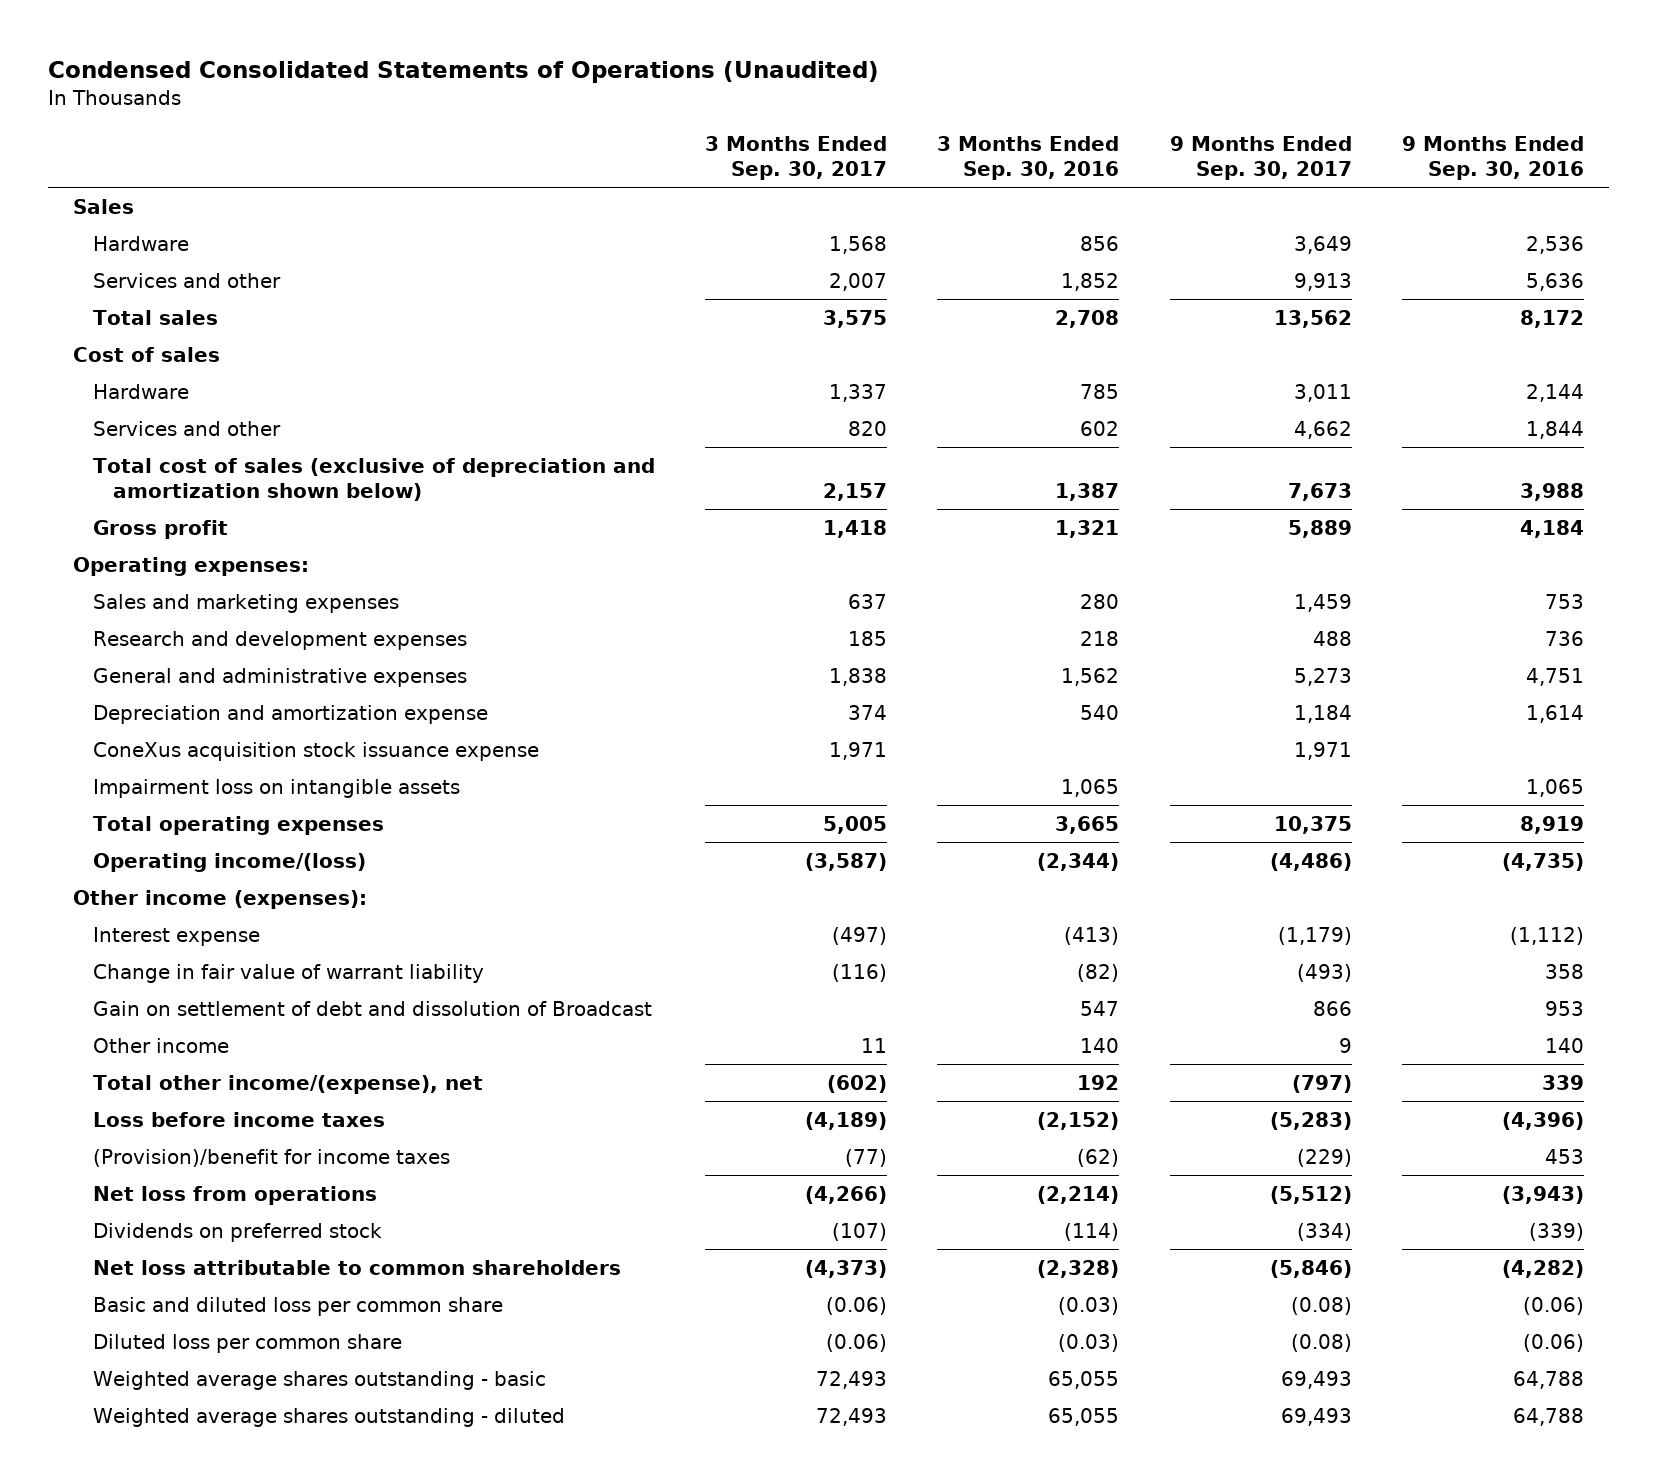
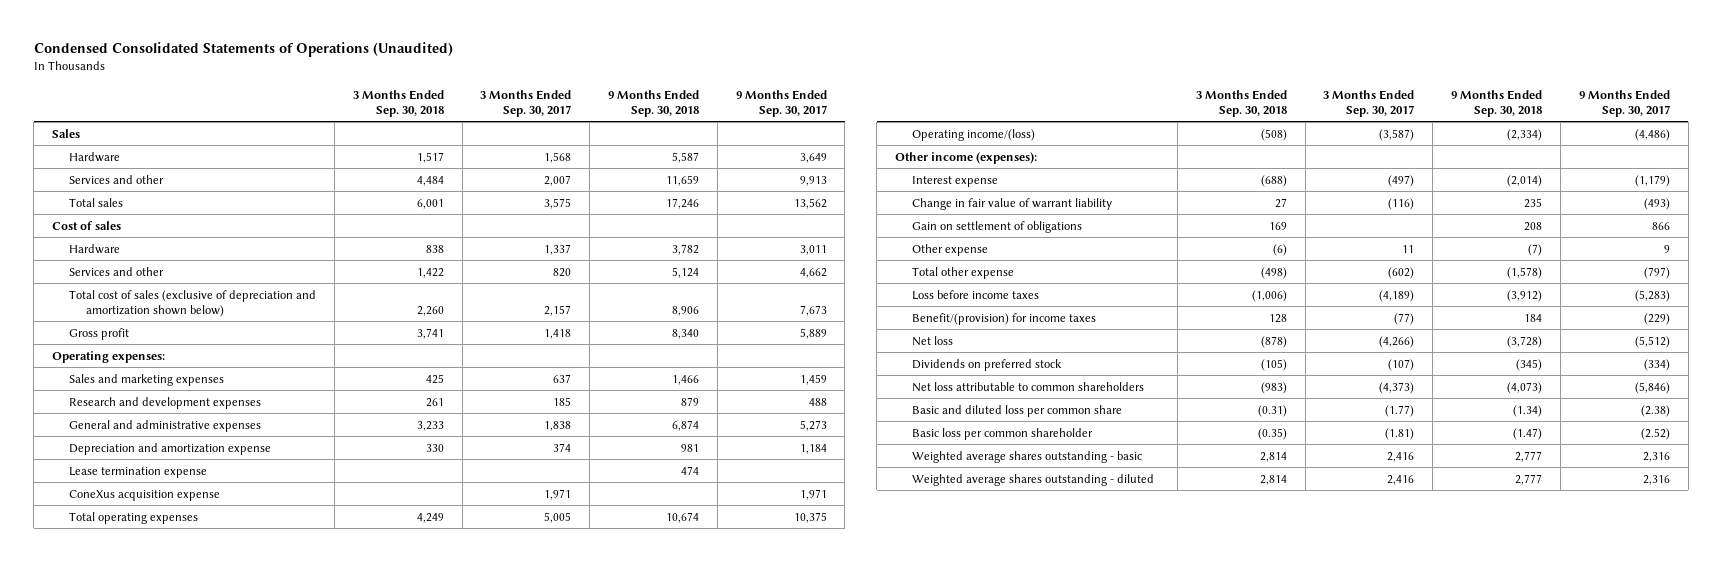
- | 3 Months Ended Sep. 30, 2017 | 3 Months Ended Sep. 30, 2016 | 9 Months Ended Sep. 30, 2017 | 9 Months Ended Sep. 30, 2016
+ | 3 Months Ended Sep. 30, 2018 | 3 Months Ended Sep. 30, 2017 | 9 Months Ended Sep. 30, 2018 | 9 Months Ended Sep. 30, 2017
- ConeXus acquisition stock issuance expense | 1,971 | | 1,971 |
- Impairment loss on intangible assets | | 1,065 | | 1,065
+ Lease termination expense | | | 474 |
+ ConeXus acquisition expense | | 1,971 | | 1,971
- Gain on settlement of debt and dissolution of Broadcast | | 547 | 866 | 953
- Other income | 11 | 140 | 9 | 140
- Total other income/(expense), net | (602) | 192 | (797) | 339
+ Gain on settlement of obligations | 169 | | 208 | 866
+ Other expense | (6) | 11 | (7) | 9
+ Total other expense | (498) | (602) | (1,578) | (797)
- (Provision)/benefit for income taxes | (77) | (62) | (229) | 453
- Net loss from operations | (4,266) | (2,214) | (5,512) | (3,943)
+ Benefit/(provision) for income taxes | 128 | (77) | 184 | (229)
+ Net loss | (878) | (4,266) | (3,728) | (5,512)
- Basic and diluted loss per common share | (0.06) | (0.03) | (0.08) | (0.06)
- Diluted loss per common share | (0.06) | (0.03) | (0.08) | (0.06)
- Weighted average shares outstanding - basic | 72,493 | 65,055 | 69,493 | 64,788
- Weighted average shares outstanding - diluted | 72,493 | 65,055 | 69,493 | 64,788
+ Basic and diluted loss per common share | (0.31) | (1.77) | (1.34) | (2.38)
+ Basic loss per common shareholder | (0.35) | (1.81) | (1.47) | (2.52)
+ Weighted average shares outstanding - basic | 2,814 | 2,416 | 2,777 | 2,316
+ Weighted average shares outstanding - diluted | 2,814 | 2,416 | 2,777 | 2,316

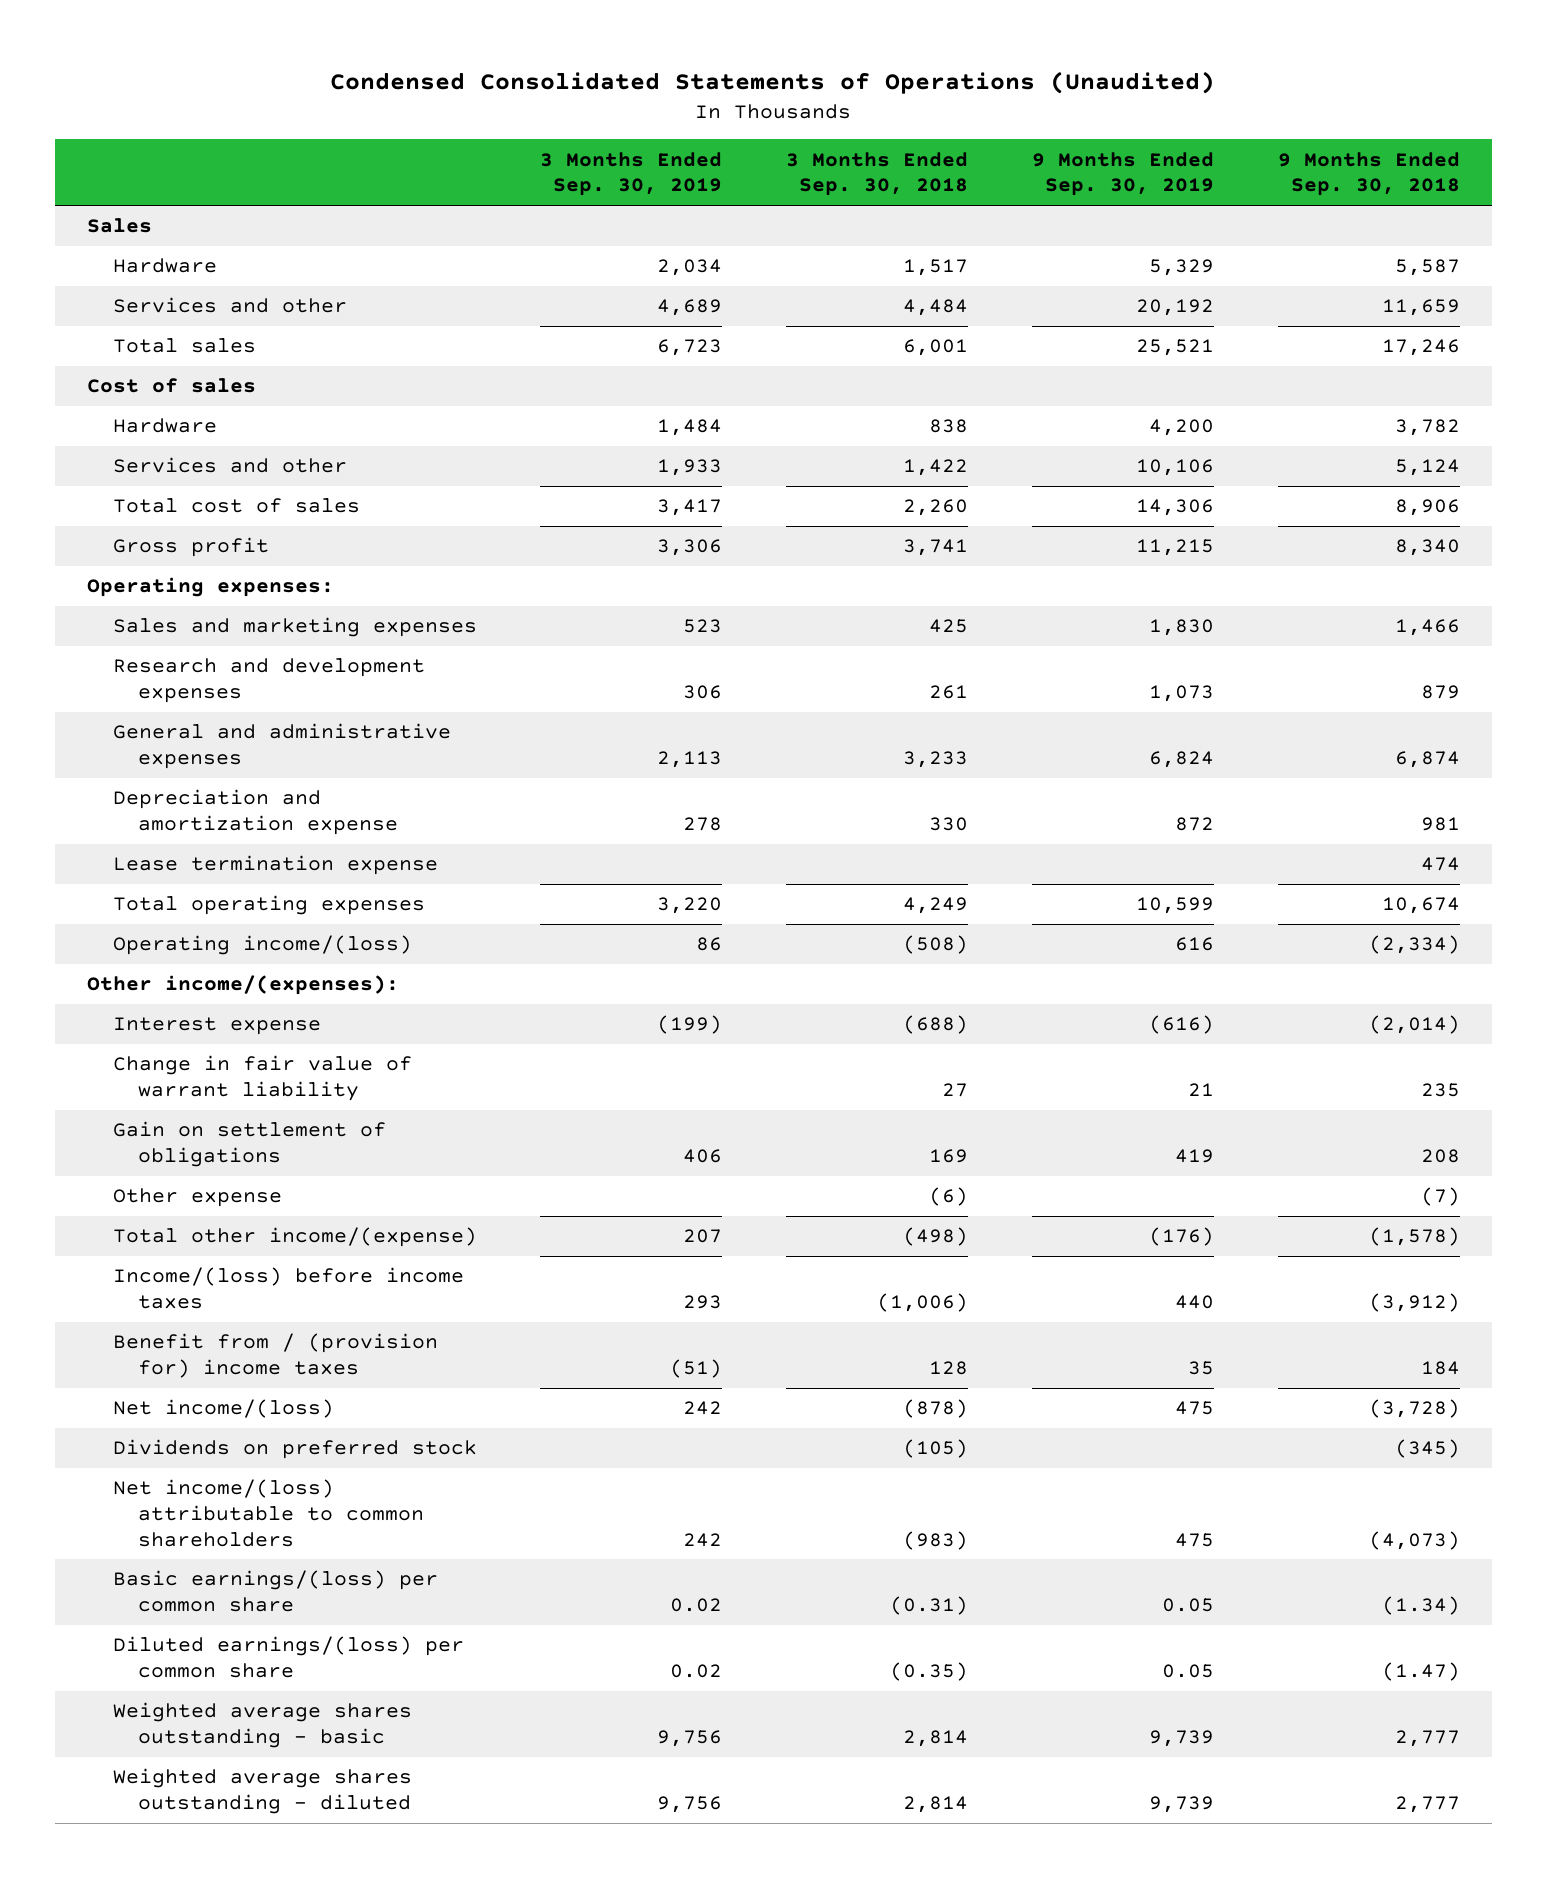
- | 3 Months Ended Sep. 30, 2018 | 3 Months Ended Sep. 30, 2017 | 9 Months Ended Sep. 30, 2018 | 9 Months Ended Sep. 30, 2017
+ | 3 Months Ended Sep. 30, 2019 | 3 Months Ended Sep. 30, 2018 | 9 Months Ended Sep. 30, 2019 | 9 Months Ended Sep. 30, 2018
- Total cost of sales (exclusive of depreciation and amortization shown below) | 2,260 | 2,157 | 8,906 | 7,673
+ Total cost of sales | 3,417 | 2,260 | 14,306 | 8,906
- ConeXus acquisition expense | | 1,971 | | 1,971
- Other income (expenses):
+ Other income/(expenses):
- Total other expense | (498) | (602) | (1,578) | (797)
- Loss before income taxes | (1,006) | (4,189) | (3,912) | (5,283)
- Benefit/(provision) for income taxes | 128 | (77) | 184 | (229)
- Net loss | (878) | (4,266) | (3,728) | (5,512)
+ Total other income/(expense) | 207 | (498) | (176) | (1,578)
+ Income/(loss) before income taxes | 293 | (1,006) | 440 | (3,912)
+ Benefit from / (provision for) income taxes | (51) | 128 | 35 | 184
+ Net income/(loss) | 242 | (878) | 475 | (3,728)
- Net loss attributable to common shareholders | (983) | (4,373) | (4,073) | (5,846)
- Basic and diluted loss per common share | (0.31) | (1.77) | (1.34) | (2.38)
- Basic loss per common shareholder | (0.35) | (1.81) | (1.47) | (2.52)
+ Net income/(loss) attributable to common shareholders | 242 | (983) | 475 | (4,073)
+ Basic earnings/(loss) per common share | 0.02 | (0.31) | 0.05 | (1.34)
+ Diluted earnings/(loss) per common share | 0.02 | (0.35) | 0.05 | (1.47)

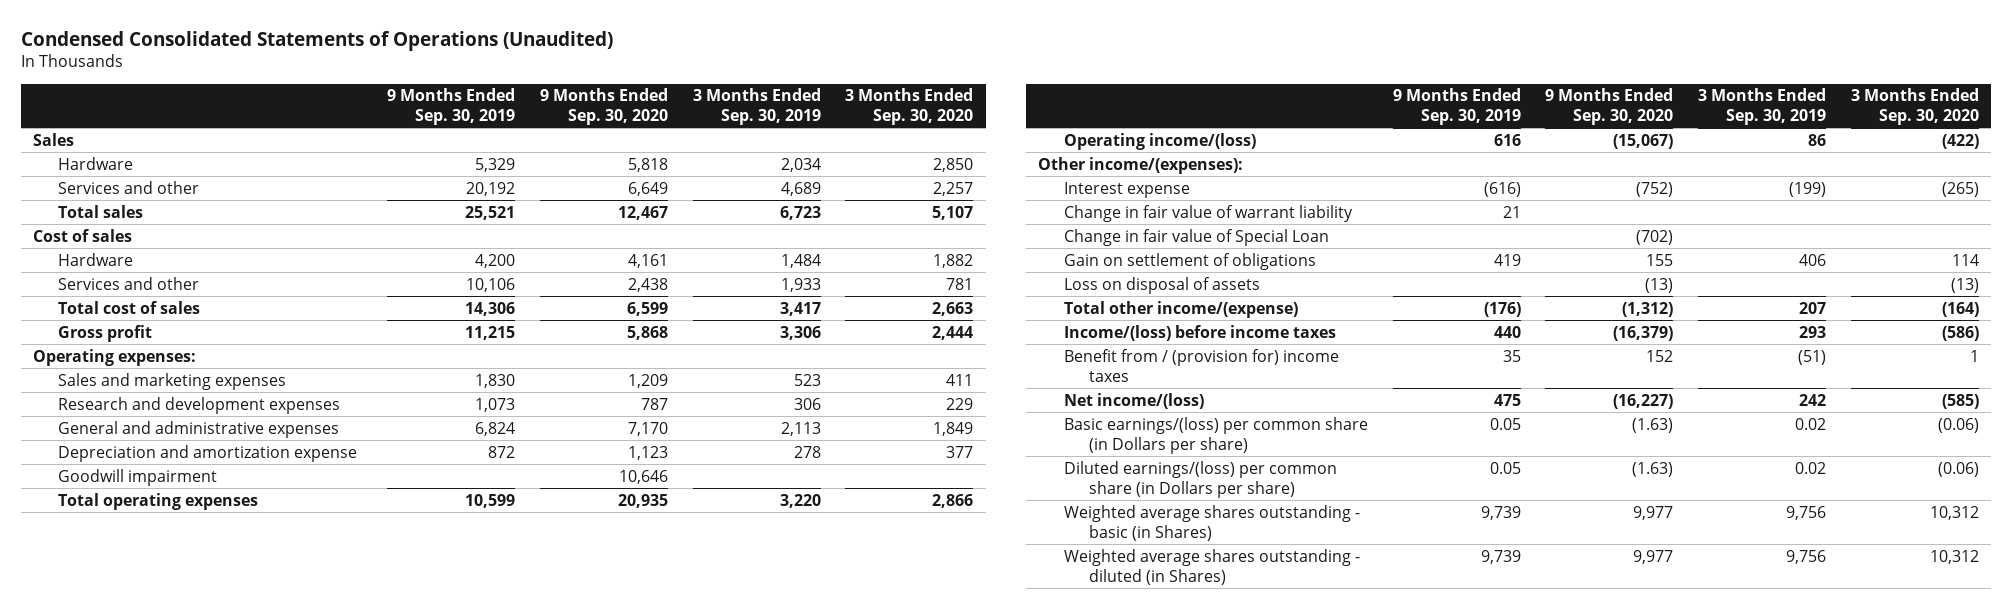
- | 3 Months Ended Sep. 30, 2019 | 3 Months Ended Sep. 30, 2018 | 9 Months Ended Sep. 30, 2019 | 9 Months Ended Sep. 30, 2018
+ | 9 Months Ended Sep. 30, 2019 | 9 Months Ended Sep. 30, 2020 | 3 Months Ended Sep. 30, 2019 | 3 Months Ended Sep. 30, 2020
- Lease termination expense | | | | 474
+ Goodwill impairment | | 10,646 | |
+ Change in fair value of Special Loan | | (702) | |
- Other expense | | (6) | | (7)
+ Loss on disposal of assets | | (13) | | (13)
- Dividends on preferred stock | | (105) | | (345)
- Net income/(loss) attributable to common shareholders | 242 | (983) | 475 | (4,073)
- Basic earnings/(loss) per common share | 0.02 | (0.31) | 0.05 | (1.34)
- Diluted earnings/(loss) per common share | 0.02 | (0.35) | 0.05 | (1.47)
- Weighted average shares outstanding - basic | 9,756 | 2,814 | 9,739 | 2,777
- Weighted average shares outstanding - diluted | 9,756 | 2,814 | 9,739 | 2,777
+ Basic earnings/(loss) per common share (in Dollars per share) | 0.05 | (1.63) | 0.02 | (0.06)
+ Diluted earnings/(loss) per common share (in Dollars per share) | 0.05 | (1.63) | 0.02 | (0.06)
+ Weighted average shares outstanding - basic (in Shares) | 9,739 | 9,977 | 9,756 | 10,312
+ Weighted average shares outstanding - diluted (in Shares) | 9,739 | 9,977 | 9,756 | 10,312

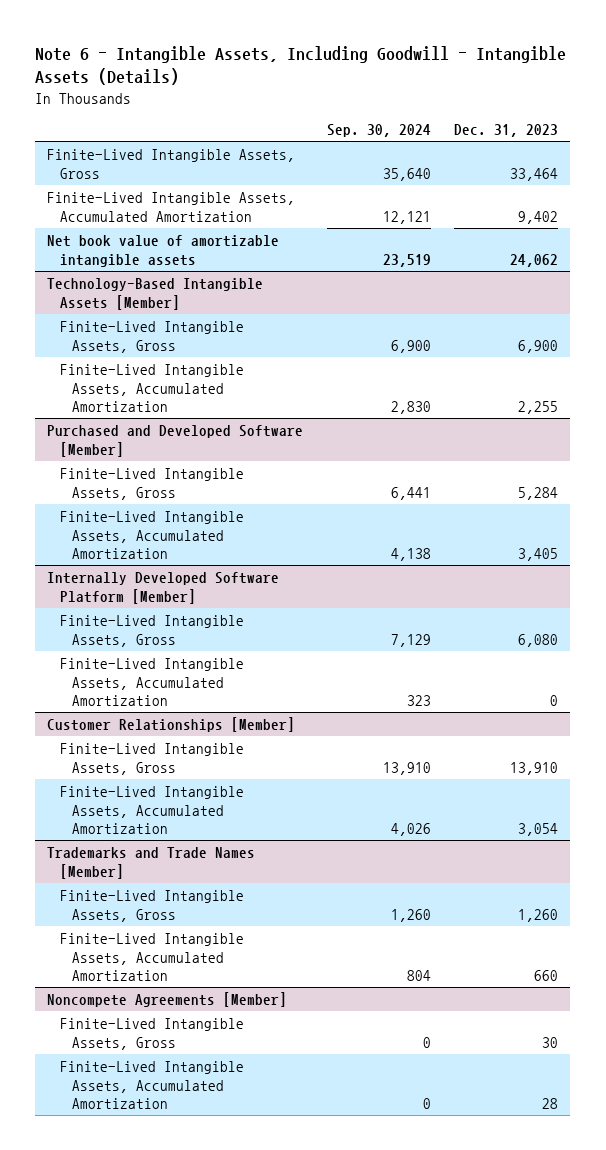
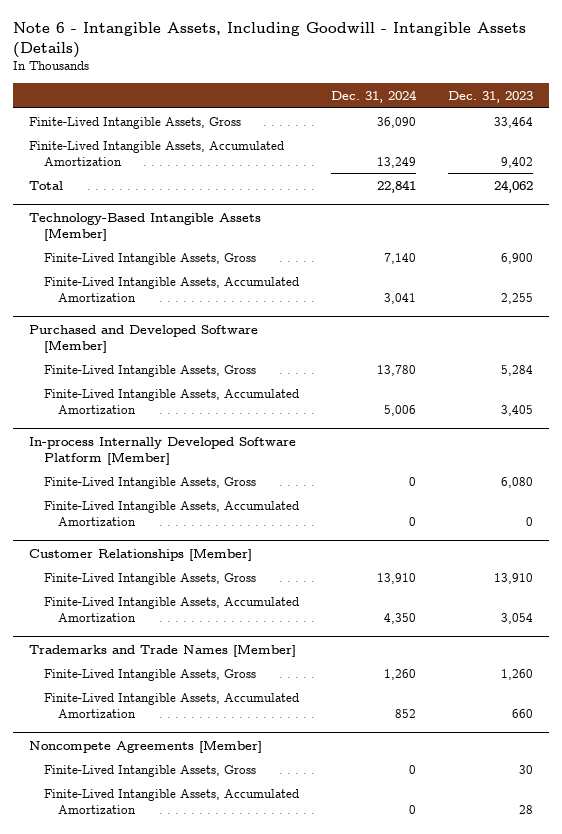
- | Sep. 30, 2024 | Dec. 31, 2023
+ | Dec. 31, 2024 | Dec. 31, 2023
- Net book value of amortizable intangible assets | 23,519 | 24,062
+ Total | 22,841 | 24,062
- Internally Developed Software Platform [Member]
+ In-process Internally Developed Software Platform [Member]

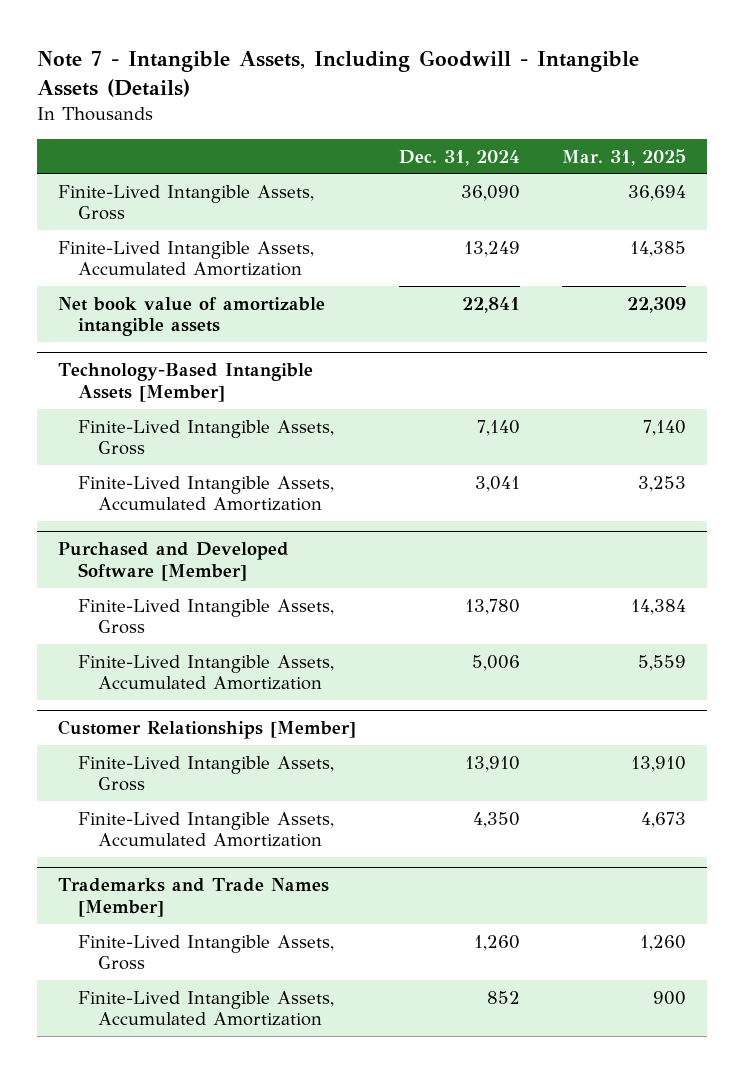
- Note 6 - Intangible Assets, Including Goodwill - Intangible Assets (Details)
+ Note 7 - Intangible Assets, Including Goodwill - Intangible Assets (Details)
- | Dec. 31, 2024 | Dec. 31, 2023
+ | Dec. 31, 2024 | Mar. 31, 2025
- Total | 22,841 | 24,062
+ Net book value of amortizable intangible assets | 22,841 | 22,309
- In-process Internally Developed Software Platform [Member]
- Finite-Lived Intangible Assets, Gross | 0 | 6,080
- Finite-Lived Intangible Assets, Accumulated Amortization | 0 | 0
- Noncompete Agreements [Member]
- Finite-Lived Intangible Assets, Gross | 0 | 30
- Finite-Lived Intangible Assets, Accumulated Amortization | 0 | 28

